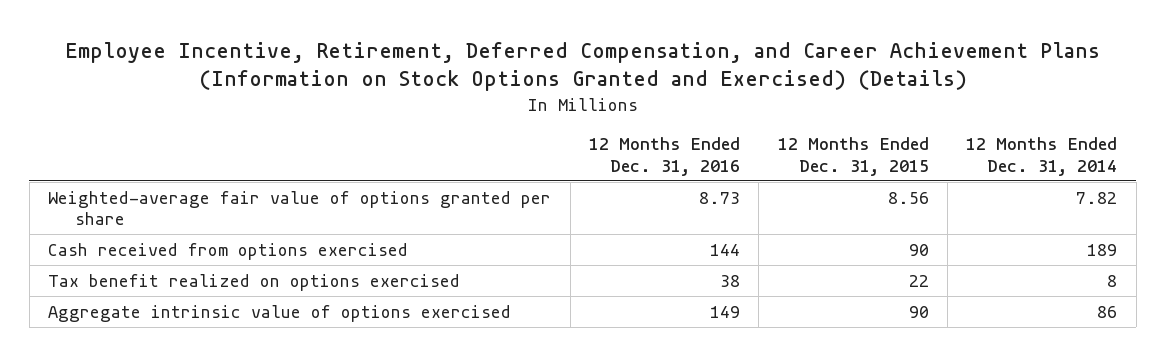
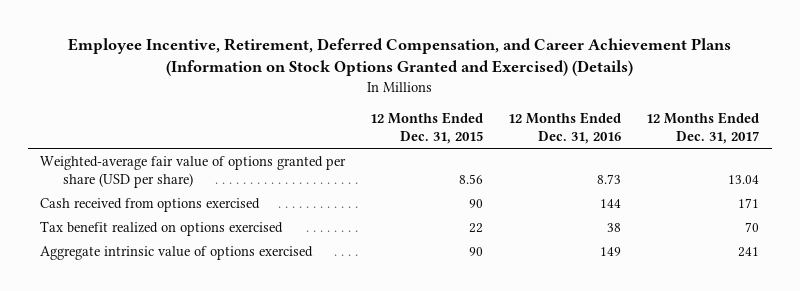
- | 12 Months Ended Dec. 31, 2016 | 12 Months Ended Dec. 31, 2015 | 12 Months Ended Dec. 31, 2014
+ | 12 Months Ended Dec. 31, 2015 | 12 Months Ended Dec. 31, 2016 | 12 Months Ended Dec. 31, 2017
- Weighted-average fair value of options granted per share | 8.73 | 8.56 | 7.82
+ Weighted-average fair value of options granted per share (USD per share) | 8.56 | 8.73 | 13.04

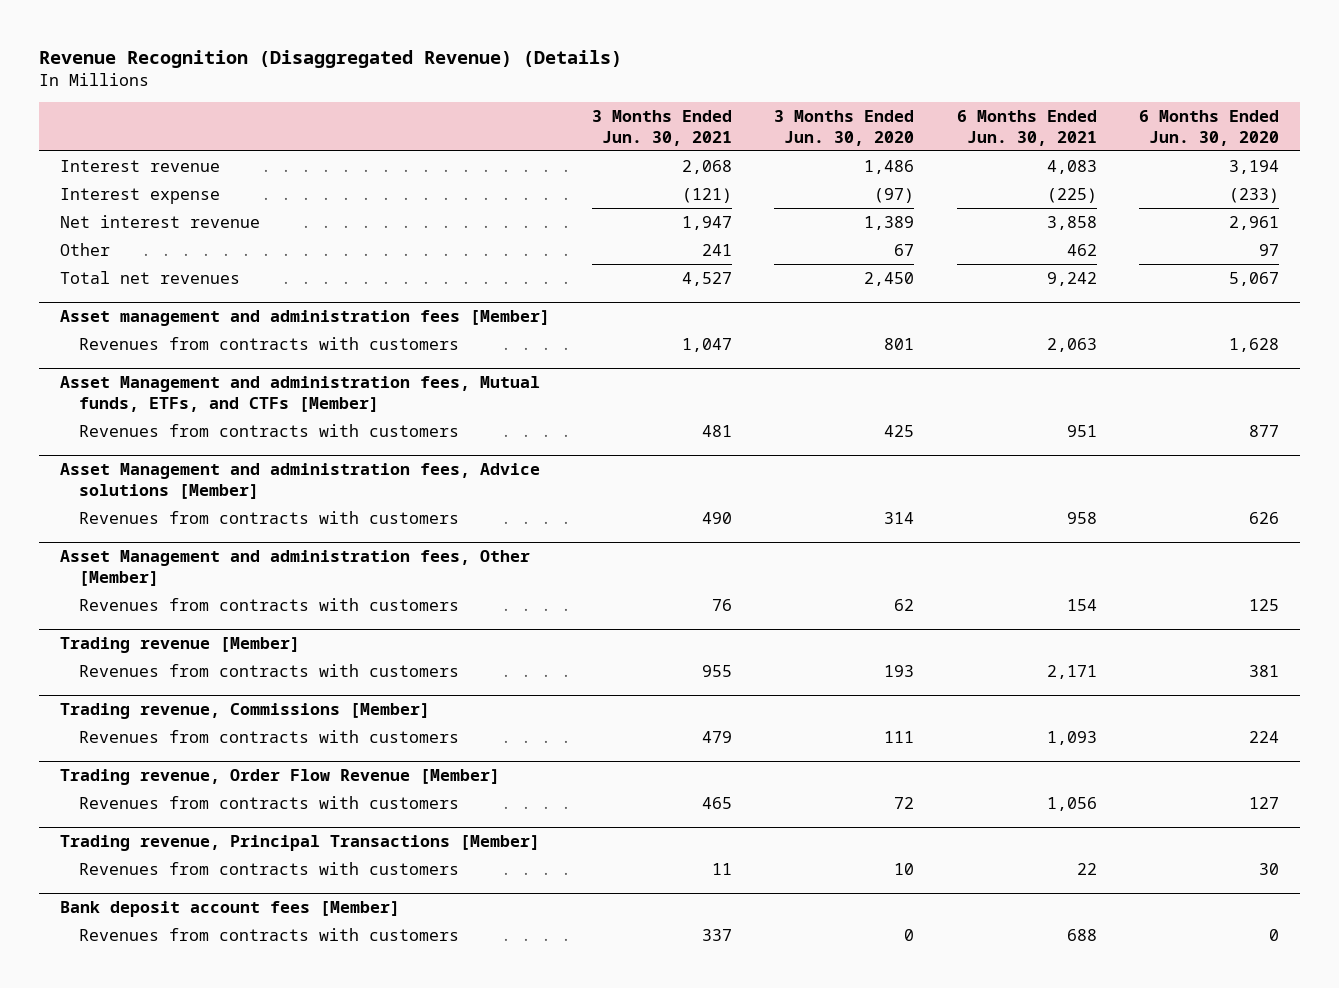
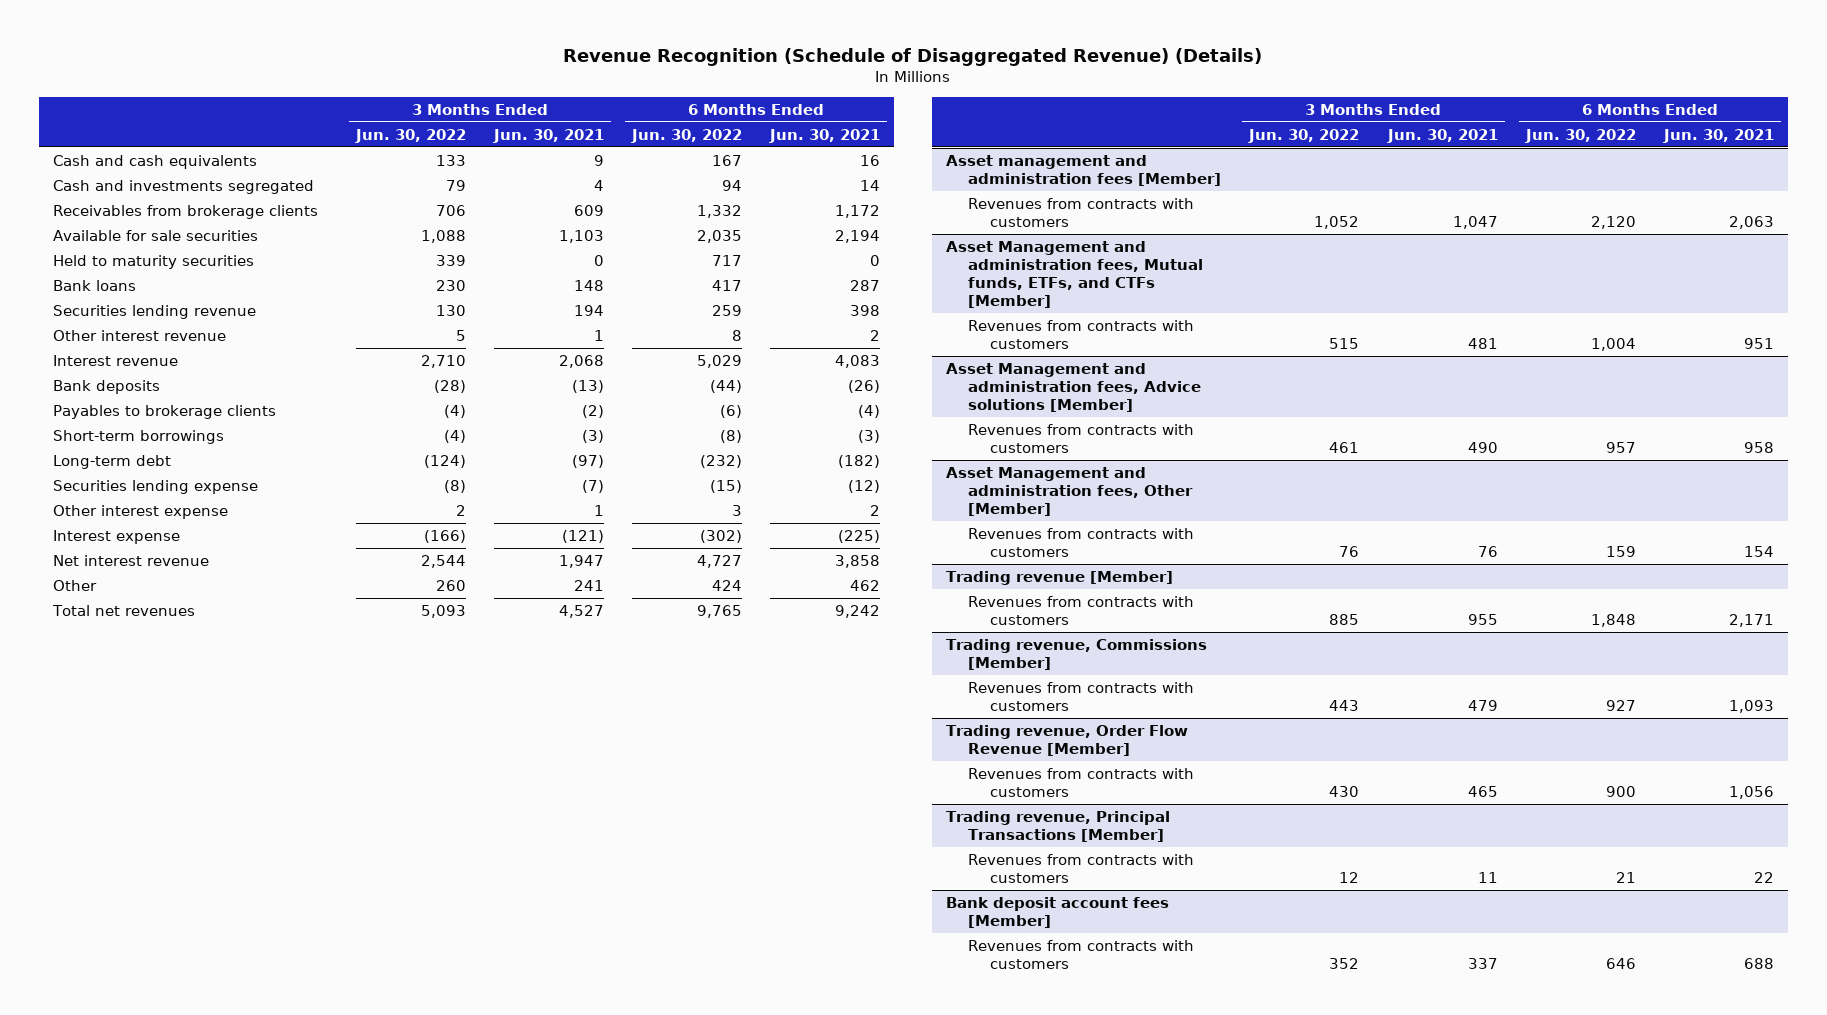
- Revenue Recognition (Disaggregated Revenue) (Details)
+ Revenue Recognition (Schedule of Disaggregated Revenue) (Details)
- | 3 Months Ended Jun. 30, 2021 | 3 Months Ended Jun. 30, 2020 | 6 Months Ended Jun. 30, 2021 | 6 Months Ended Jun. 30, 2020
+ | 3 Months Ended Jun. 30, 2022 | 3 Months Ended Jun. 30, 2021 | 6 Months Ended Jun. 30, 2022 | 6 Months Ended Jun. 30, 2021
+ Cash and cash equivalents | 133 | 9 | 167 | 16
+ Cash and investments segregated | 79 | 4 | 94 | 14
+ Receivables from brokerage clients | 706 | 609 | 1,332 | 1,172
+ Available for sale securities | 1,088 | 1,103 | 2,035 | 2,194
+ Held to maturity securities | 339 | 0 | 717 | 0
+ Bank loans | 230 | 148 | 417 | 287
+ Securities lending revenue | 130 | 194 | 259 | 398
+ Other interest revenue | 5 | 1 | 8 | 2
+ Bank deposits | (28) | (13) | (44) | (26)
+ Payables to brokerage clients | (4) | (2) | (6) | (4)
+ Short-term borrowings | (4) | (3) | (8) | (3)
+ Long-term debt | (124) | (97) | (232) | (182)
+ Securities lending expense | (8) | (7) | (15) | (12)
+ Other interest expense | 2 | 1 | 3 | 2

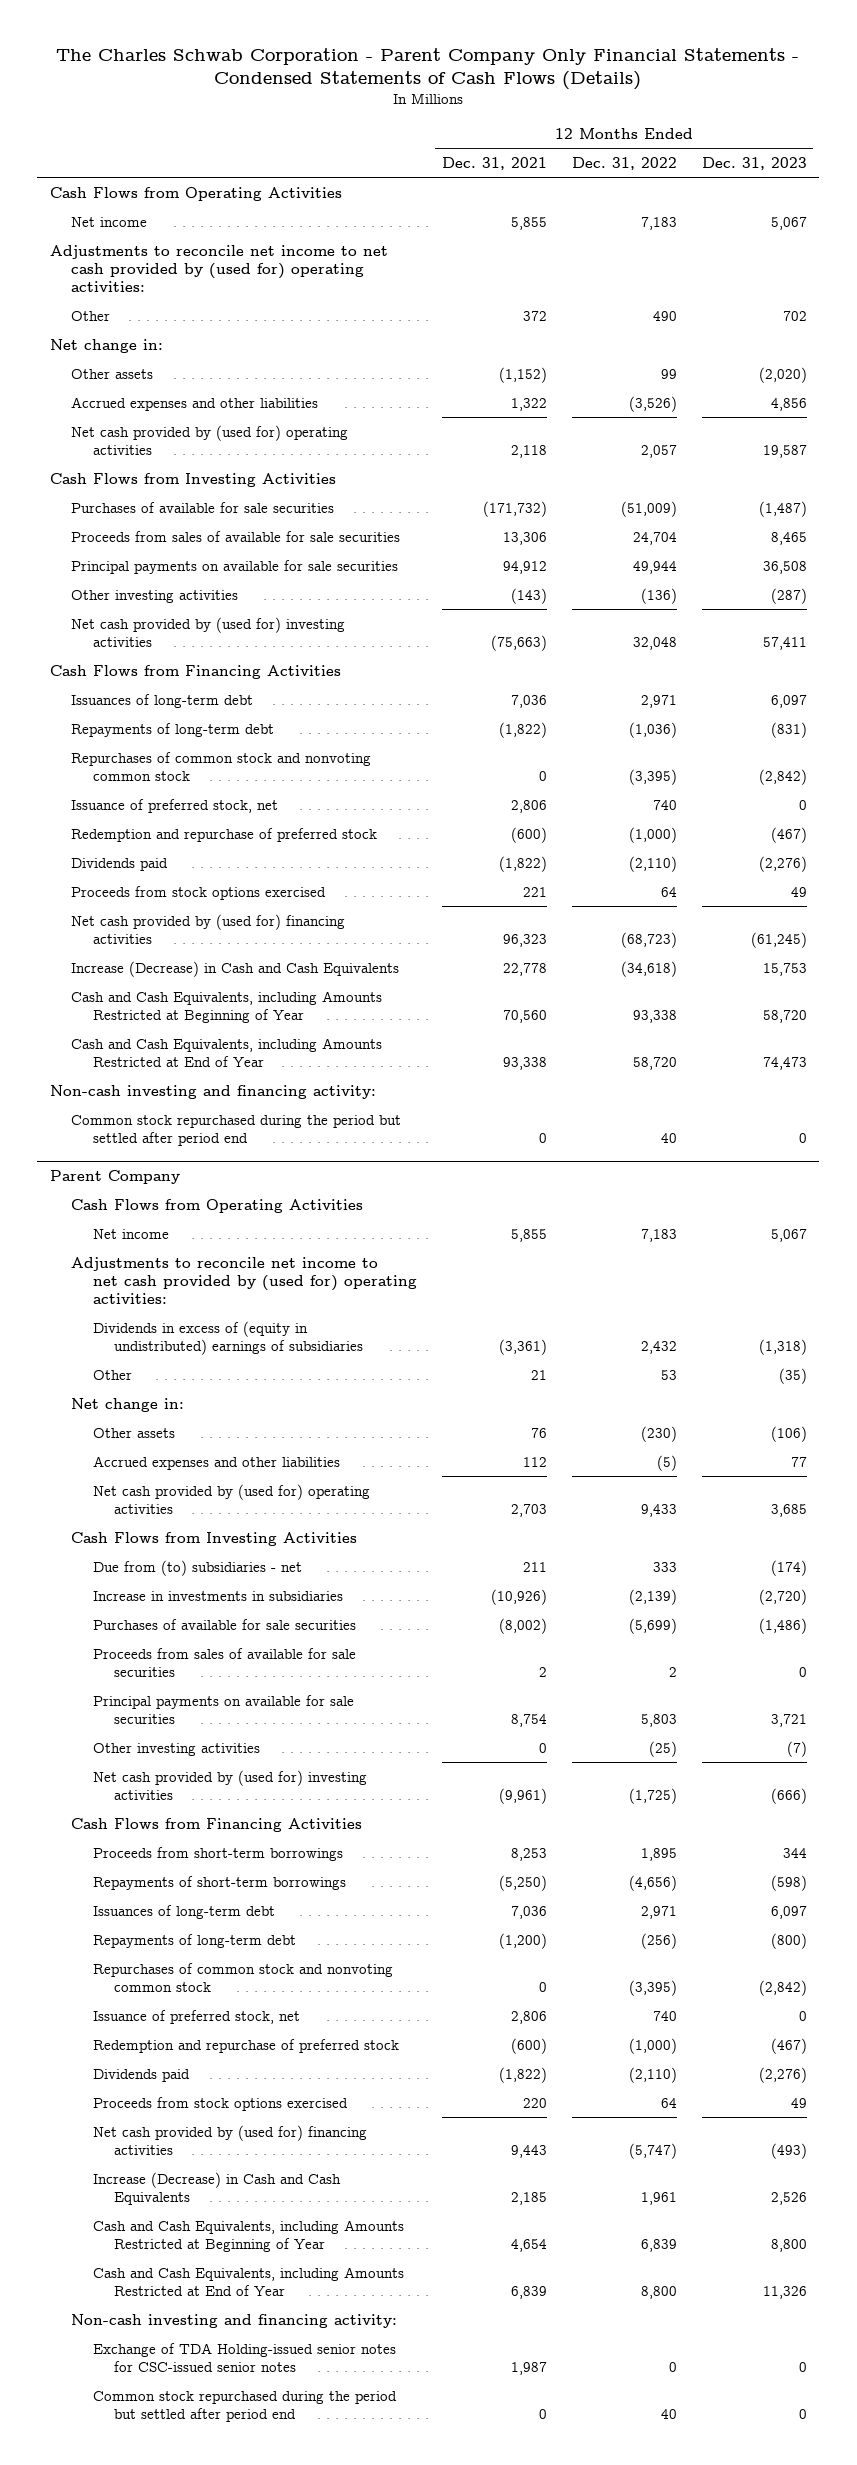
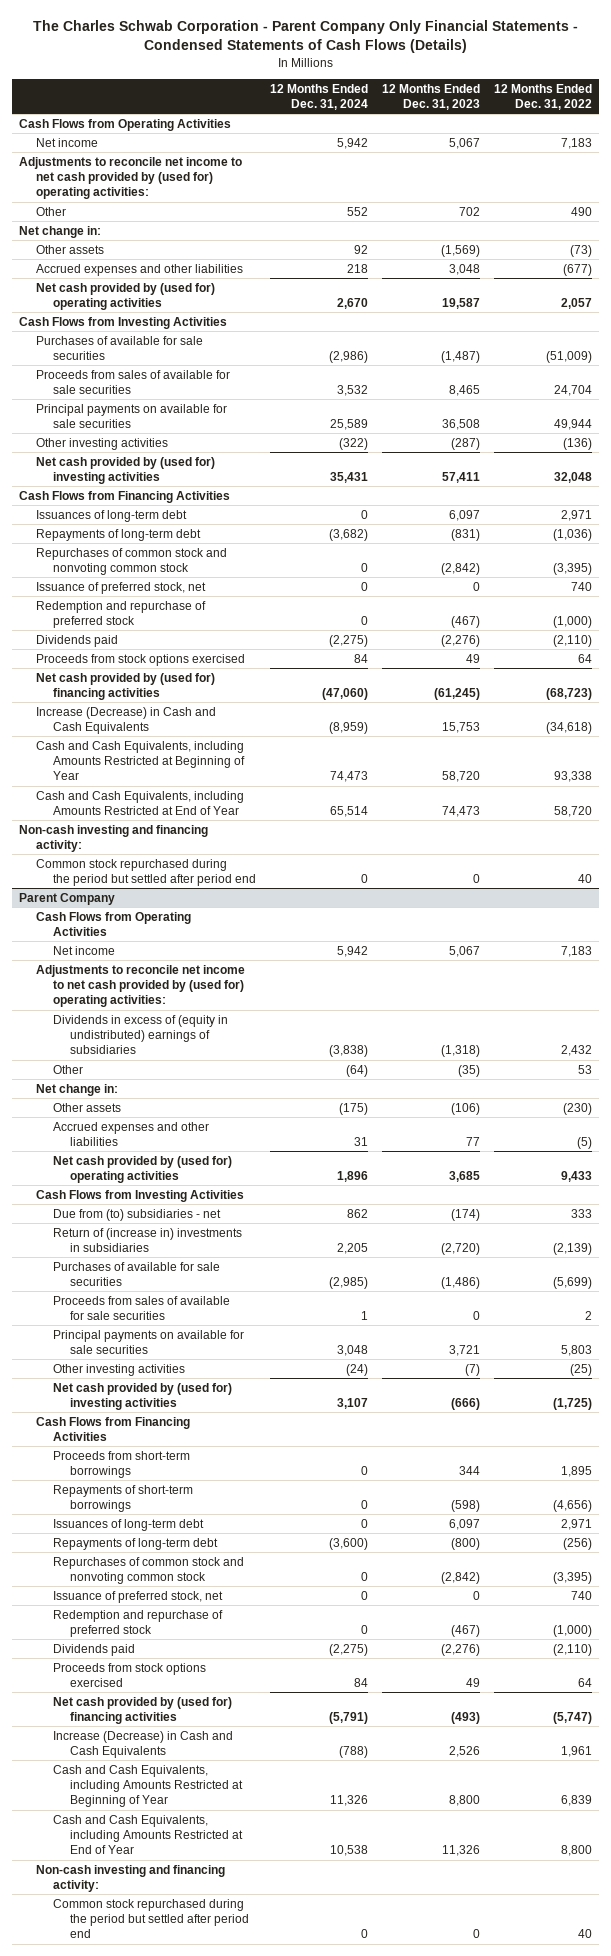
- | 12 Months Ended Dec. 31, 2021 | 12 Months Ended Dec. 31, 2022 | 12 Months Ended Dec. 31, 2023
+ | 12 Months Ended Dec. 31, 2024 | 12 Months Ended Dec. 31, 2023 | 12 Months Ended Dec. 31, 2022
- Other assets | (1,152) | 99 | (2,020)
- Accrued expenses and other liabilities | 1,322 | (3,526) | 4,856
+ Other assets | 92 | (1,569) | (73)
+ Accrued expenses and other liabilities | 218 | 3,048 | (677)
@ Parent Company
- Increase in investments in subsidiaries | (10,926) | (2,139) | (2,720)
+ Return of (increase in) investments in subsidiaries | 2,205 | (2,720) | (2,139)
- Exchange of TDA Holding-issued senior notes for CSC-issued senior notes | 1,987 | 0 | 0

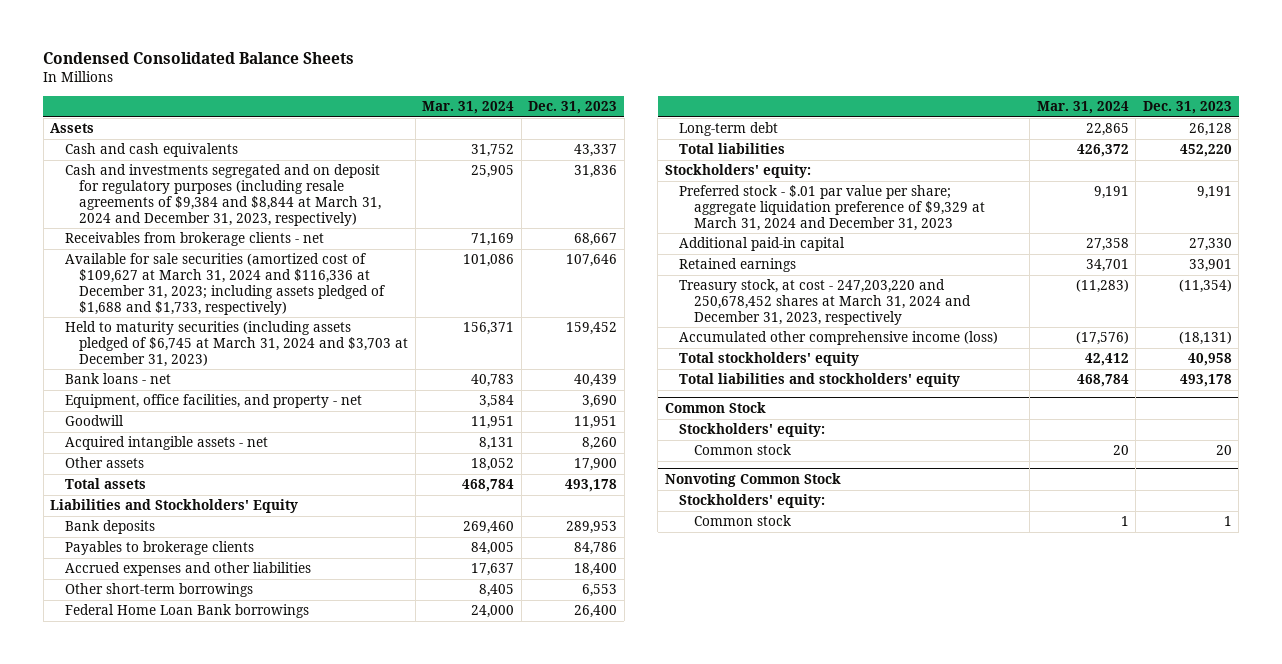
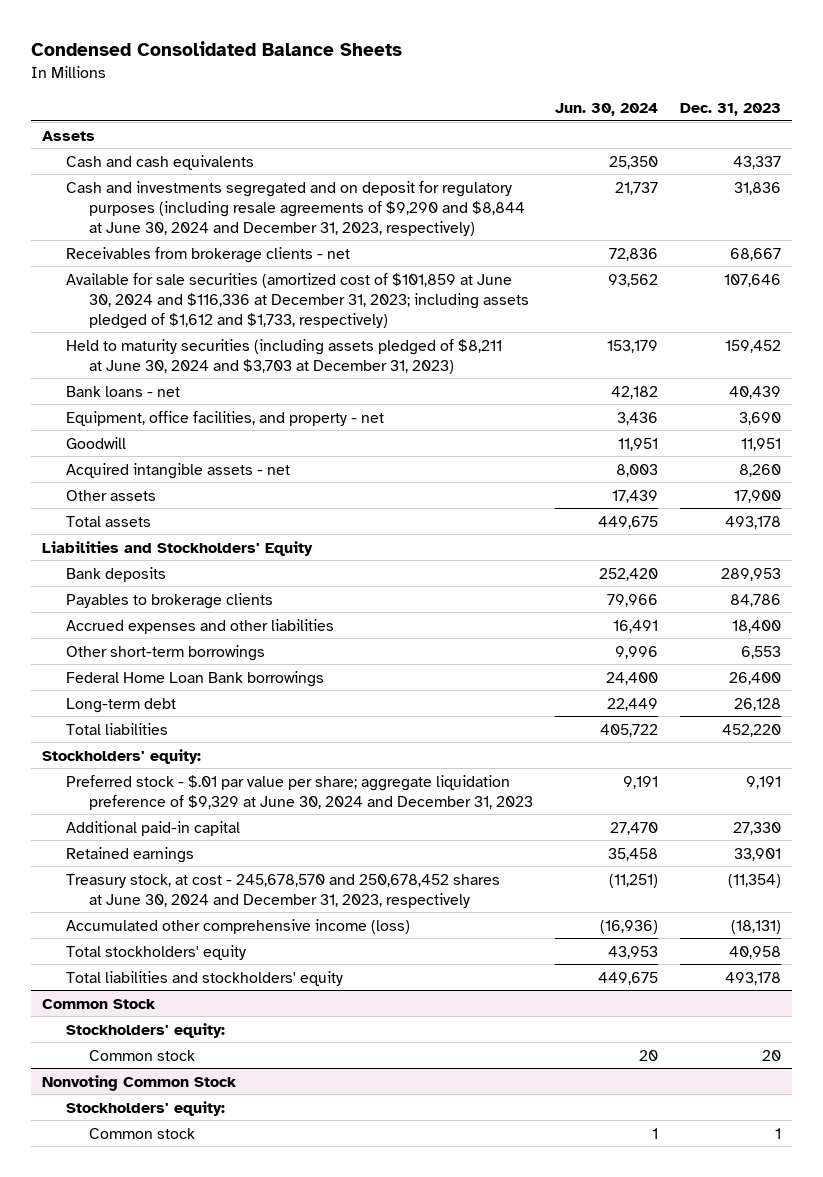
- | Mar. 31, 2024 | Dec. 31, 2023
+ | Jun. 30, 2024 | Dec. 31, 2023
- Cash and investments segregated and on deposit for regulatory purposes (including resale agreements of $9,384 and $8,844 at March 31, 2024 and December 31, 2023, respectively) | 25,905 | 31,836
+ Cash and investments segregated and on deposit for regulatory purposes (including resale agreements of $9,290 and $8,844 at June 30, 2024 and December 31, 2023, respectively) | 21,737 | 31,836
- Available for sale securities (amortized cost of $109,627 at March 31, 2024 and $116,336 at December 31, 2023; including assets pledged of $1,688 and $1,733, respectively) | 101,086 | 107,646
- Held to maturity securities (including assets pledged of $6,745 at March 31, 2024 and $3,703 at December 31, 2023) | 156,371 | 159,452
+ Available for sale securities (amortized cost of $101,859 at June 30, 2024 and $116,336 at December 31, 2023; including assets pledged of $1,612 and $1,733, respectively) | 93,562 | 107,646
+ Held to maturity securities (including assets pledged of $8,211 at June 30, 2024 and $3,703 at December 31, 2023) | 153,179 | 159,452
- Preferred stock - $.01 par value per share; aggregate liquidation preference of $9,329 at March 31, 2024 and December 31, 2023 | 9,191 | 9,191
+ Preferred stock - $.01 par value per share; aggregate liquidation preference of $9,329 at June 30, 2024 and December 31, 2023 | 9,191 | 9,191
- Treasury stock, at cost - 247,203,220 and 250,678,452 shares at March 31, 2024 and December 31, 2023, respectively | (11,283) | (11,354)
+ Treasury stock, at cost - 245,678,570 and 250,678,452 shares at June 30, 2024 and December 31, 2023, respectively | (11,251) | (11,354)

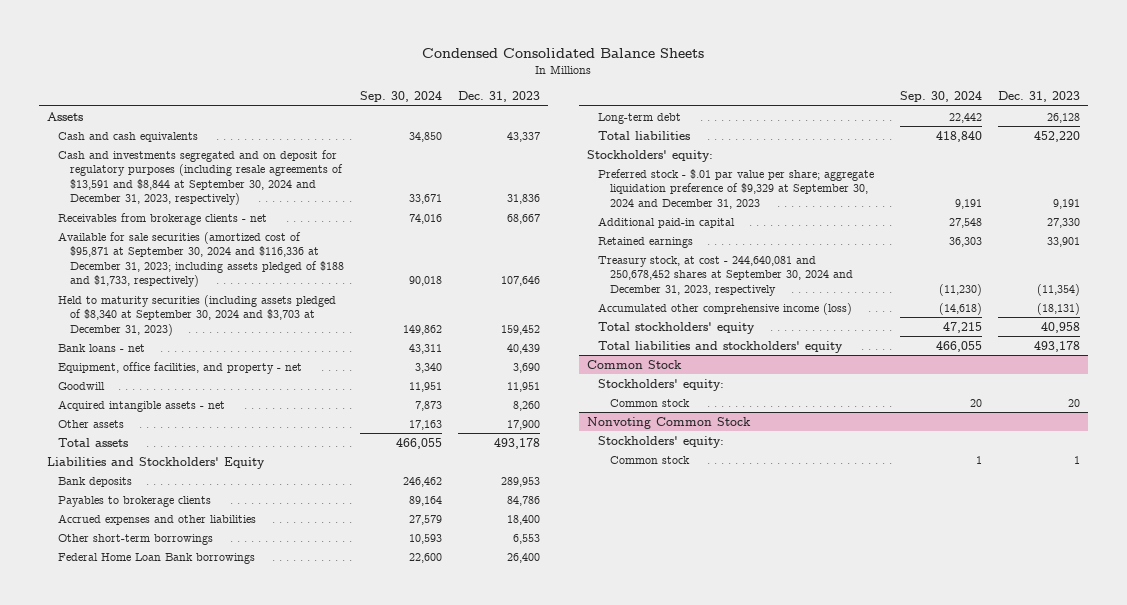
- | Jun. 30, 2024 | Dec. 31, 2023
+ | Sep. 30, 2024 | Dec. 31, 2023
- Cash and investments segregated and on deposit for regulatory purposes (including resale agreements of $9,290 and $8,844 at June 30, 2024 and December 31, 2023, respectively) | 21,737 | 31,836
+ Cash and investments segregated and on deposit for regulatory purposes (including resale agreements of $13,591 and $8,844 at September 30, 2024 and December 31, 2023, respectively) | 33,671 | 31,836
- Available for sale securities (amortized cost of $101,859 at June 30, 2024 and $116,336 at December 31, 2023; including assets pledged of $1,612 and $1,733, respectively) | 93,562 | 107,646
- Held to maturity securities (including assets pledged of $8,211 at June 30, 2024 and $3,703 at December 31, 2023) | 153,179 | 159,452
+ Available for sale securities (amortized cost of $95,871 at September 30, 2024 and $116,336 at December 31, 2023; including assets pledged of $188 and $1,733, respectively) | 90,018 | 107,646
+ Held to maturity securities (including assets pledged of $8,340 at September 30, 2024 and $3,703 at December 31, 2023) | 149,862 | 159,452
- Preferred stock - $.01 par value per share; aggregate liquidation preference of $9,329 at June 30, 2024 and December 31, 2023 | 9,191 | 9,191
+ Preferred stock - $.01 par value per share; aggregate liquidation preference of $9,329 at September 30, 2024 and December 31, 2023 | 9,191 | 9,191
- Treasury stock, at cost - 245,678,570 and 250,678,452 shares at June 30, 2024 and December 31, 2023, respectively | (11,251) | (11,354)
+ Treasury stock, at cost - 244,640,081 and 250,678,452 shares at September 30, 2024 and December 31, 2023, respectively | (11,230) | (11,354)

